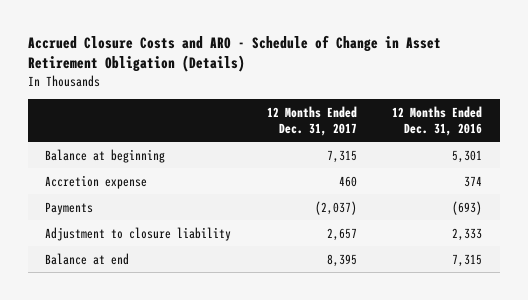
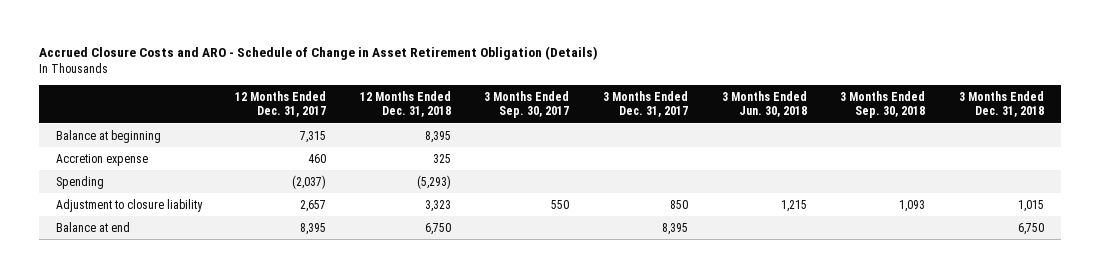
- | 12 Months Ended Dec. 31, 2017 | 12 Months Ended Dec. 31, 2016
+ | 12 Months Ended Dec. 31, 2017 | 12 Months Ended Dec. 31, 2018 | 3 Months Ended Sep. 30, 2017 | 3 Months Ended Dec. 31, 2017 | 3 Months Ended Jun. 30, 2018 | 3 Months Ended Sep. 30, 2018 | 3 Months Ended Dec. 31, 2018
- Payments | (2,037) | (693)
+ Spending | (2,037) | (5,293) | | | | |

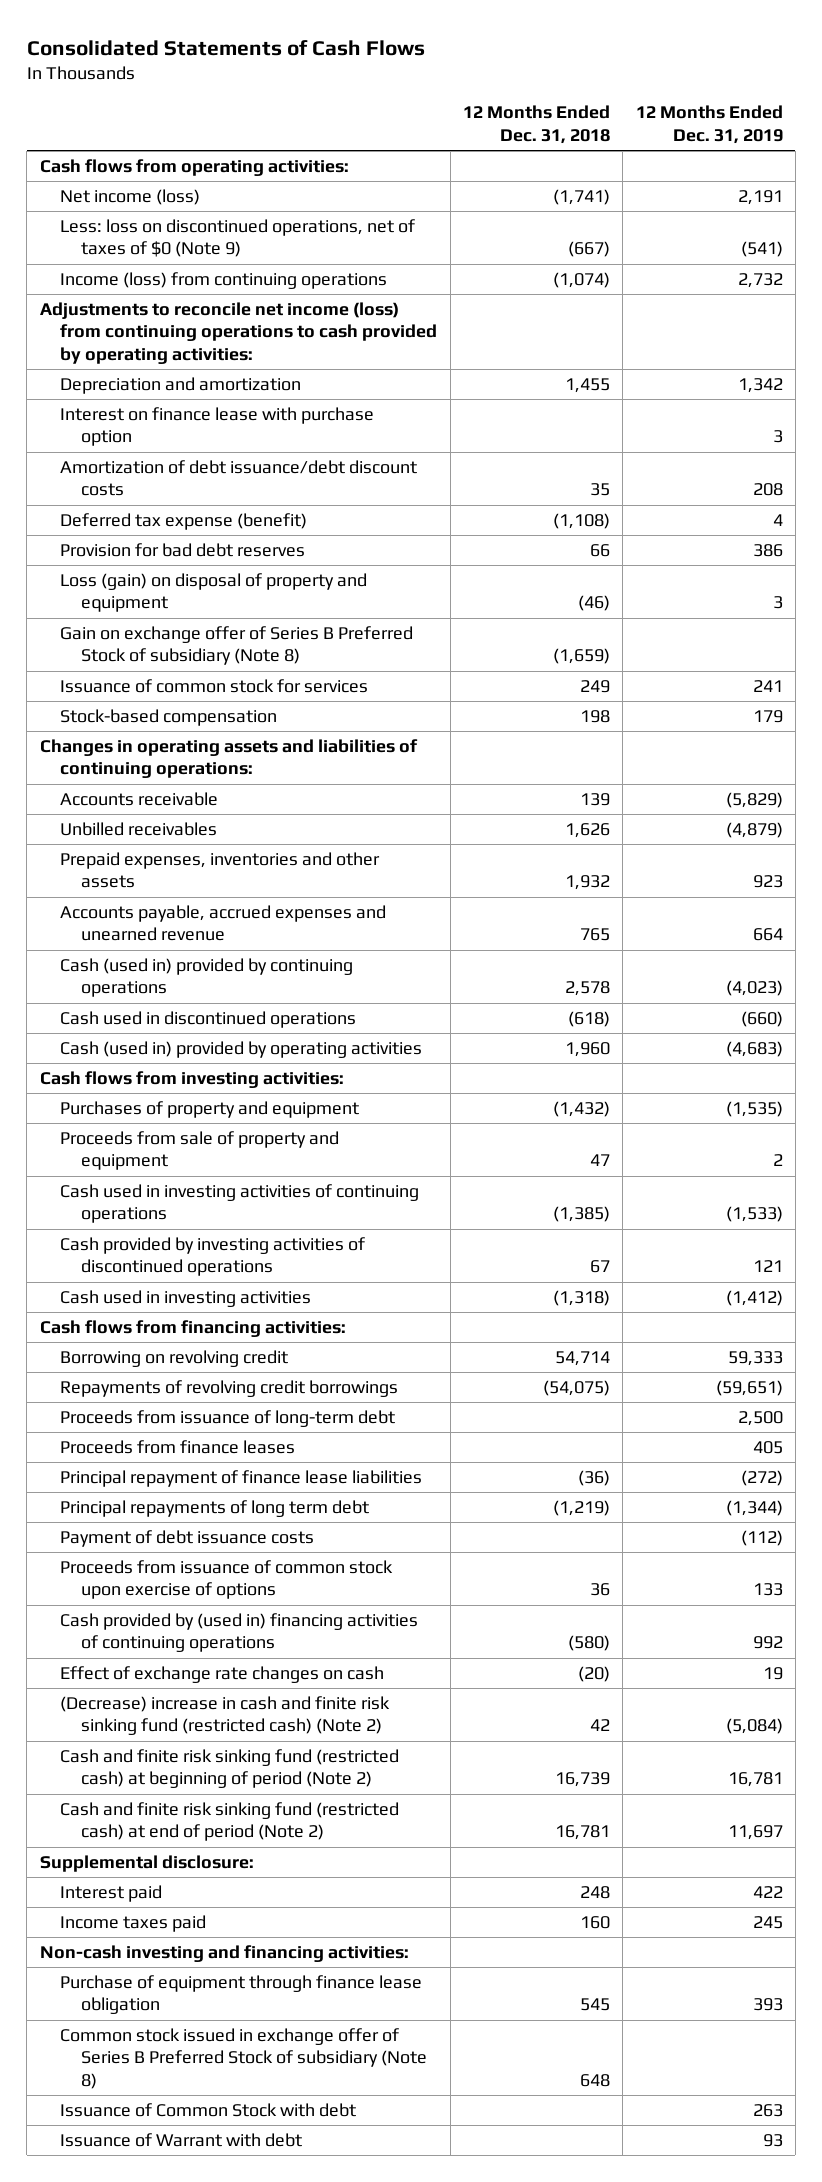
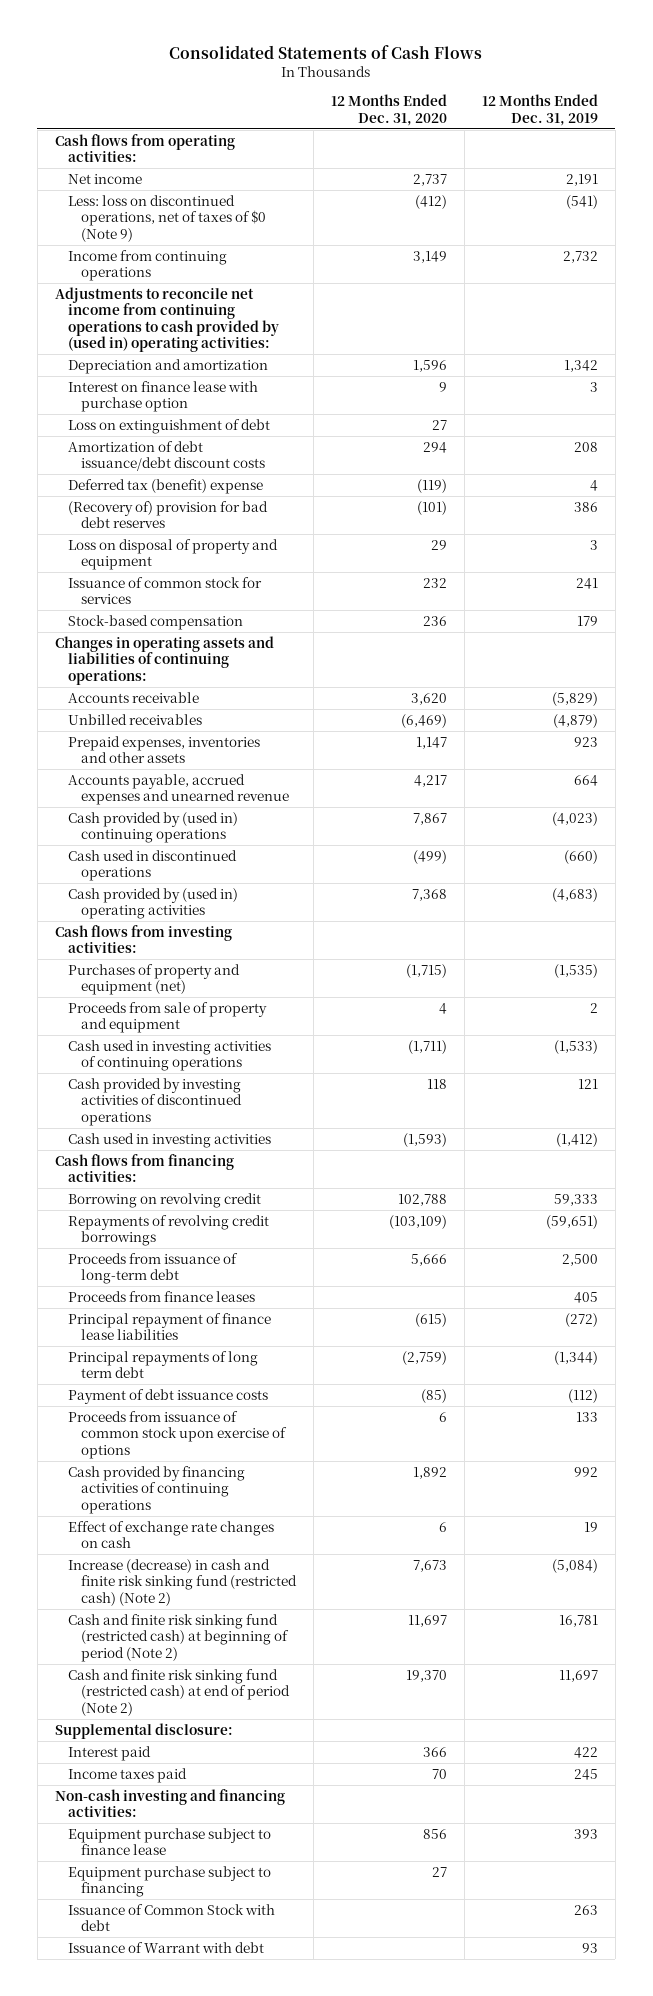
- | 12 Months Ended Dec. 31, 2018 | 12 Months Ended Dec. 31, 2019
+ | 12 Months Ended Dec. 31, 2020 | 12 Months Ended Dec. 31, 2019
- Net income (loss) | (1,741) | 2,191
+ Net income | 2,737 | 2,191
- Income (loss) from continuing operations | (1,074) | 2,732
- Adjustments to reconcile net income (loss) from continuing operations to cash provided by operating activities:
+ Income from continuing operations | 3,149 | 2,732
+ Adjustments to reconcile net income from continuing operations to cash provided by (used in) operating activities:
+ Loss on extinguishment of debt | 27 |
- Deferred tax expense (benefit) | (1,108) | 4
- Provision for bad debt reserves | 66 | 386
- Loss (gain) on disposal of property and equipment | (46) | 3
- Gain on exchange offer of Series B Preferred Stock of subsidiary (Note 8) | (1,659) |
+ Deferred tax (benefit) expense | (119) | 4
+ (Recovery of) provision for bad debt reserves | (101) | 386
+ Loss on disposal of property and equipment | 29 | 3
- Cash (used in) provided by continuing operations | 2,578 | (4,023)
+ Cash provided by (used in) continuing operations | 7,867 | (4,023)
- Cash (used in) provided by operating activities | 1,960 | (4,683)
+ Cash provided by (used in) operating activities | 7,368 | (4,683)
- Purchases of property and equipment | (1,432) | (1,535)
+ Purchases of property and equipment (net) | (1,715) | (1,535)
- Cash provided by (used in) financing activities of continuing operations | (580) | 992
+ Cash provided by financing activities of continuing operations | 1,892 | 992
- (Decrease) increase in cash and finite risk sinking fund (restricted cash) (Note 2) | 42 | (5,084)
+ Increase (decrease) in cash and finite risk sinking fund (restricted cash) (Note 2) | 7,673 | (5,084)
- Purchase of equipment through finance lease obligation | 545 | 393
- Common stock issued in exchange offer of Series B Preferred Stock of subsidiary (Note 8) | 648 |
+ Equipment purchase subject to finance lease | 856 | 393
+ Equipment purchase subject to financing | 27 |

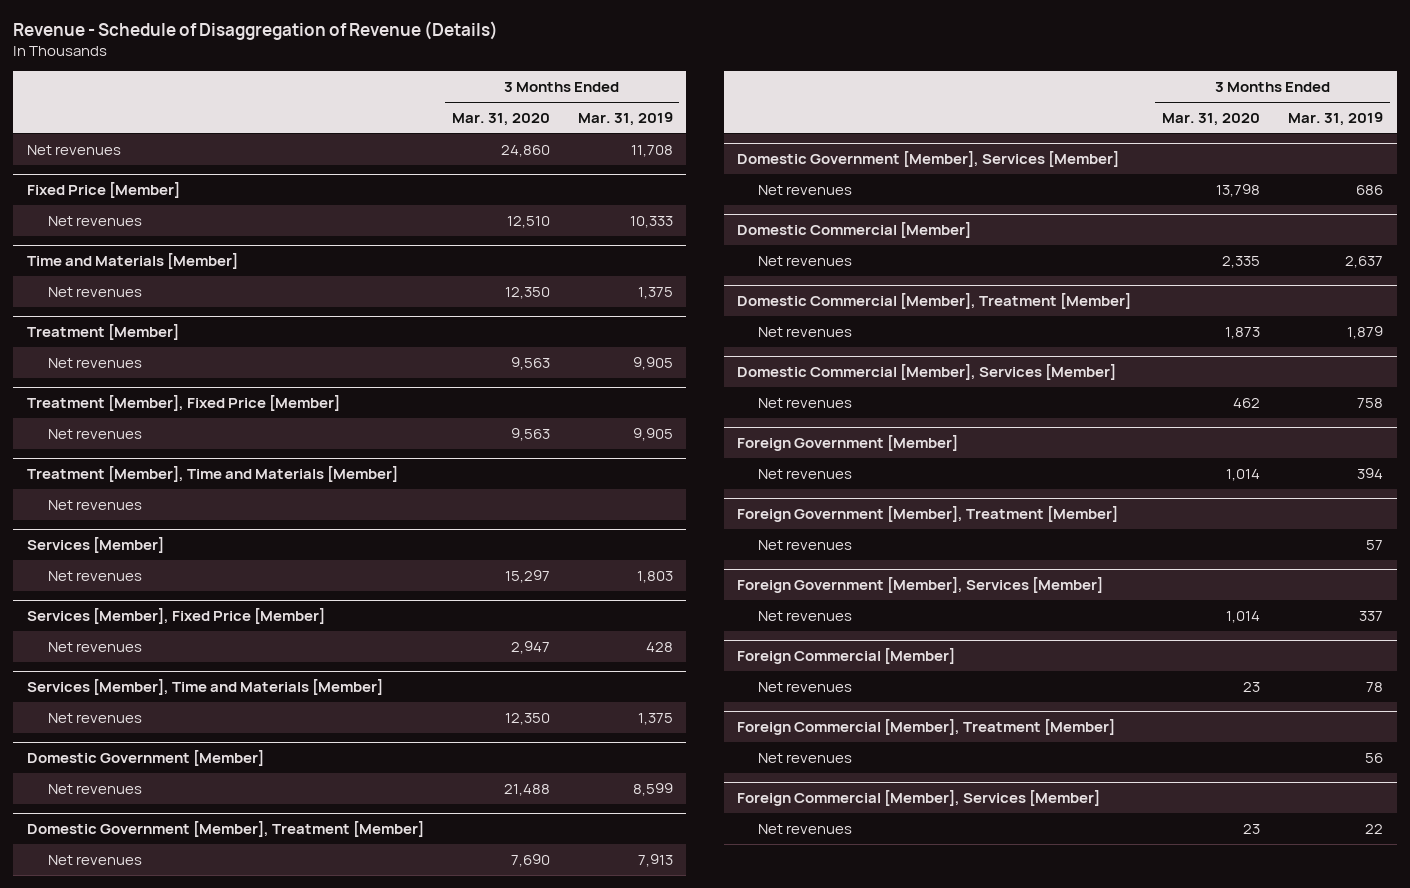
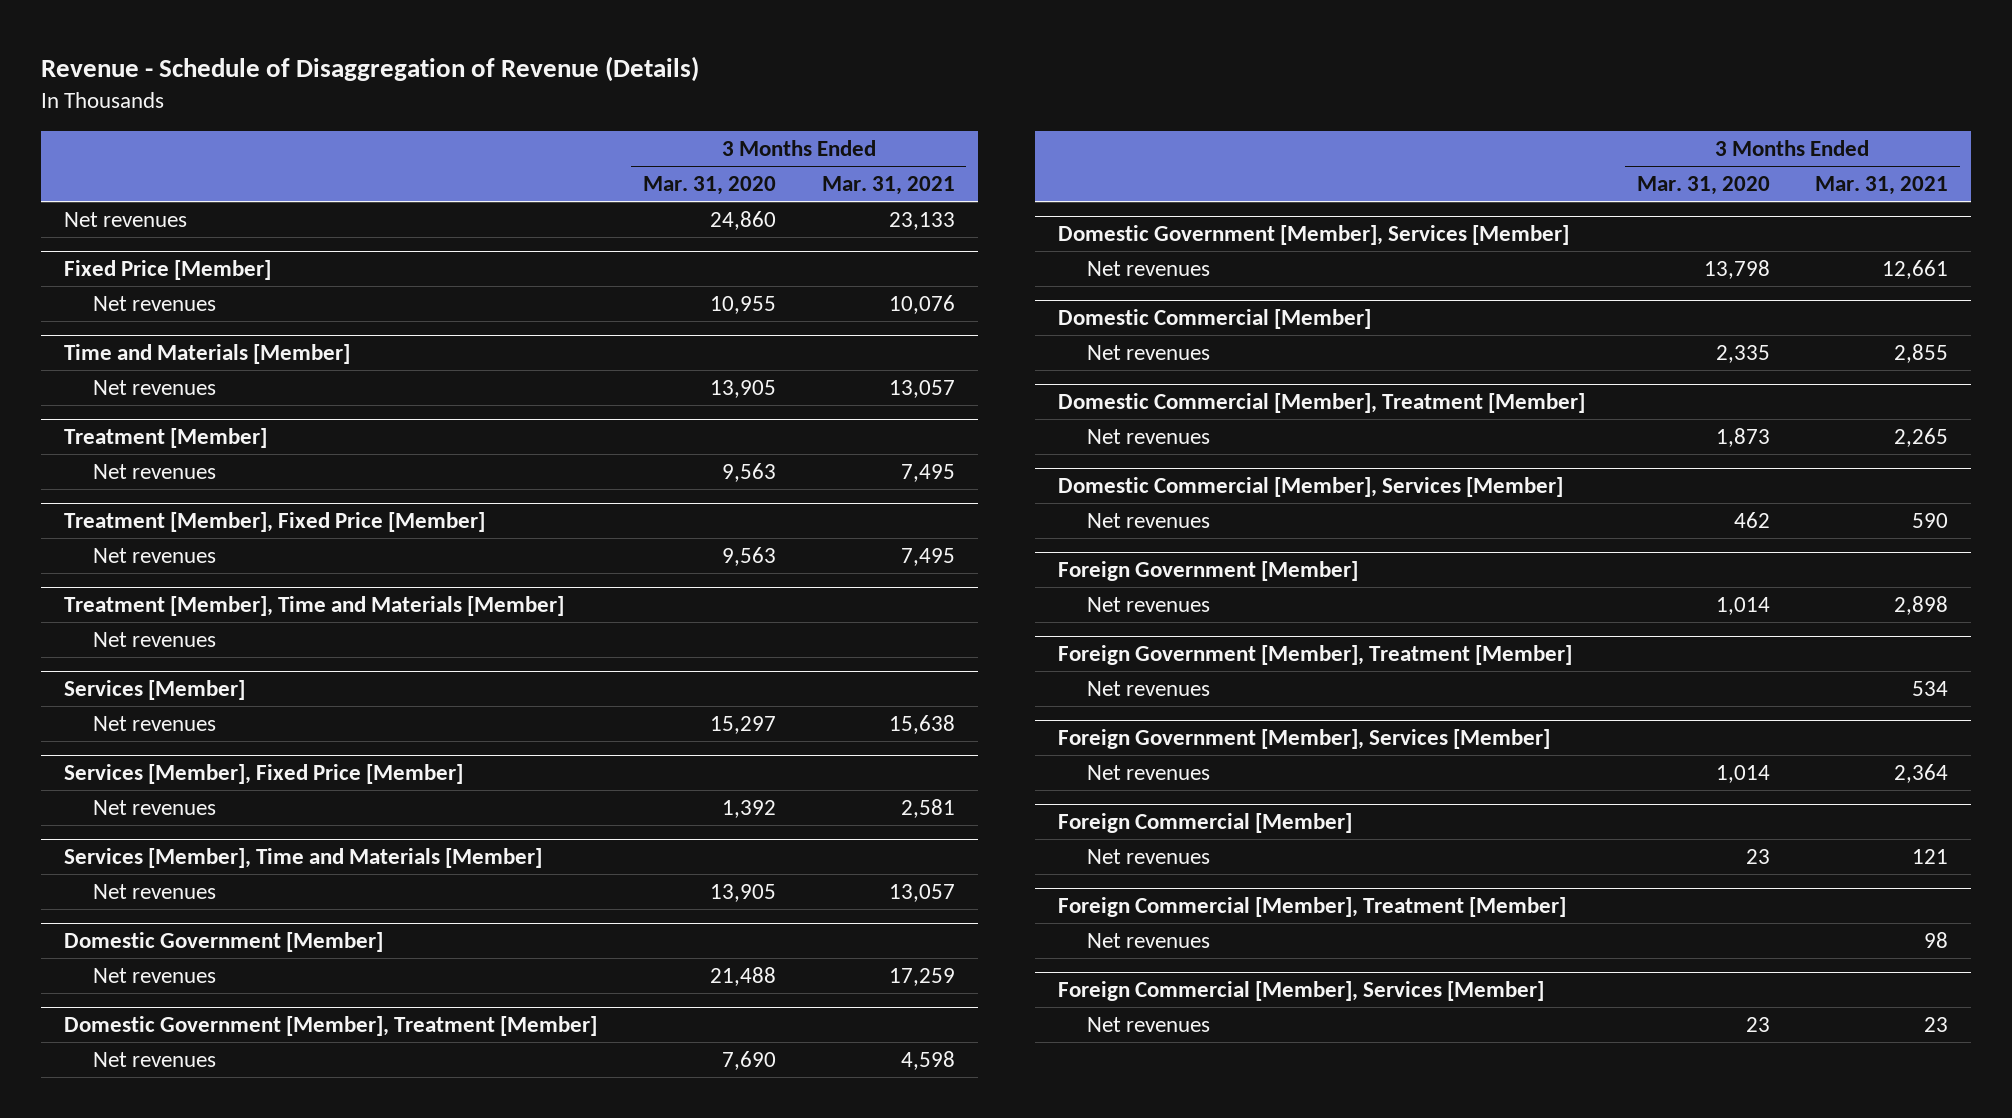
- | 3 Months Ended Mar. 31, 2020 | 3 Months Ended Mar. 31, 2019
+ | 3 Months Ended Mar. 31, 2020 | 3 Months Ended Mar. 31, 2021
@ Fixed Price [Member]
- Net revenues | 12,510 | 10,333
+ Net revenues | 10,955 | 10,076
@ Time and Materials [Member]
- Net revenues | 12,350 | 1,375
+ Net revenues | 13,905 | 13,057
@ Services [Member], Fixed Price [Member]
- Net revenues | 2,947 | 428
+ Net revenues | 1,392 | 2,581
@ Services [Member], Time and Materials [Member]
- Net revenues | 12,350 | 1,375
+ Net revenues | 13,905 | 13,057

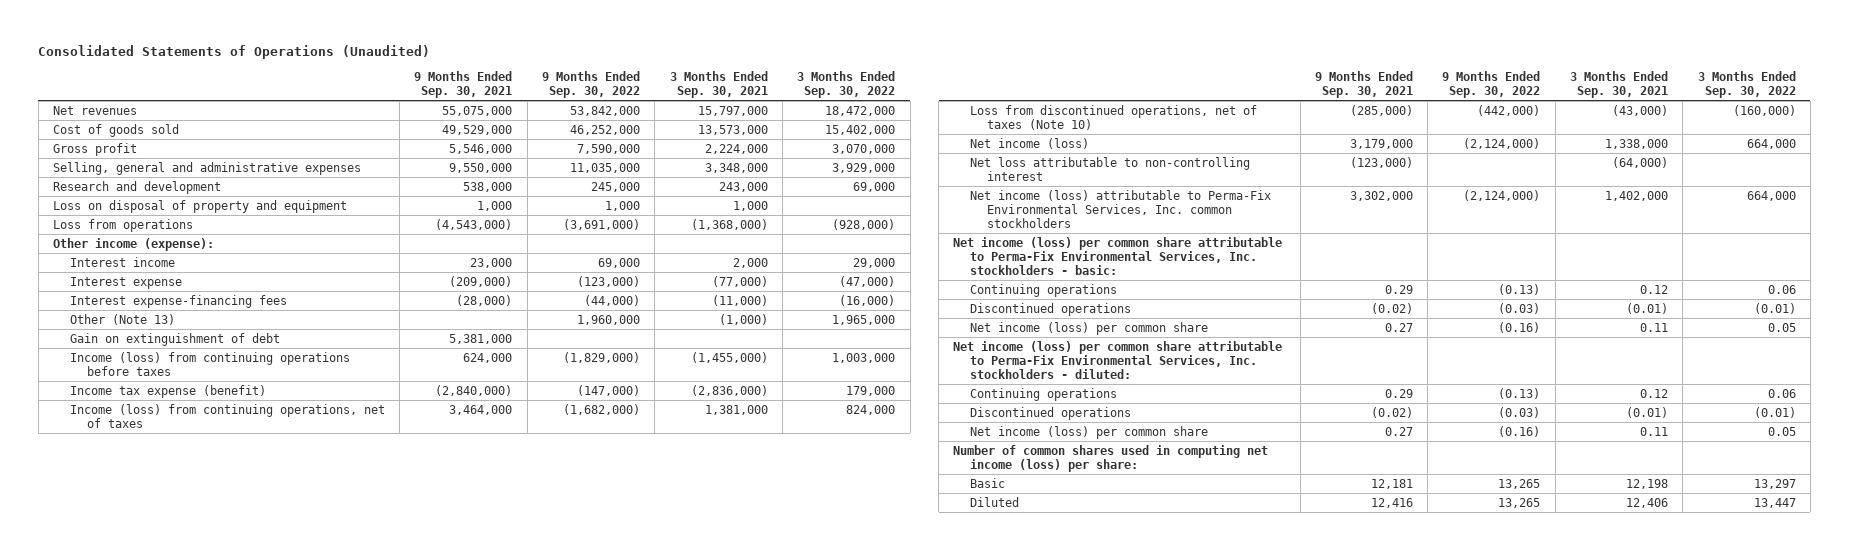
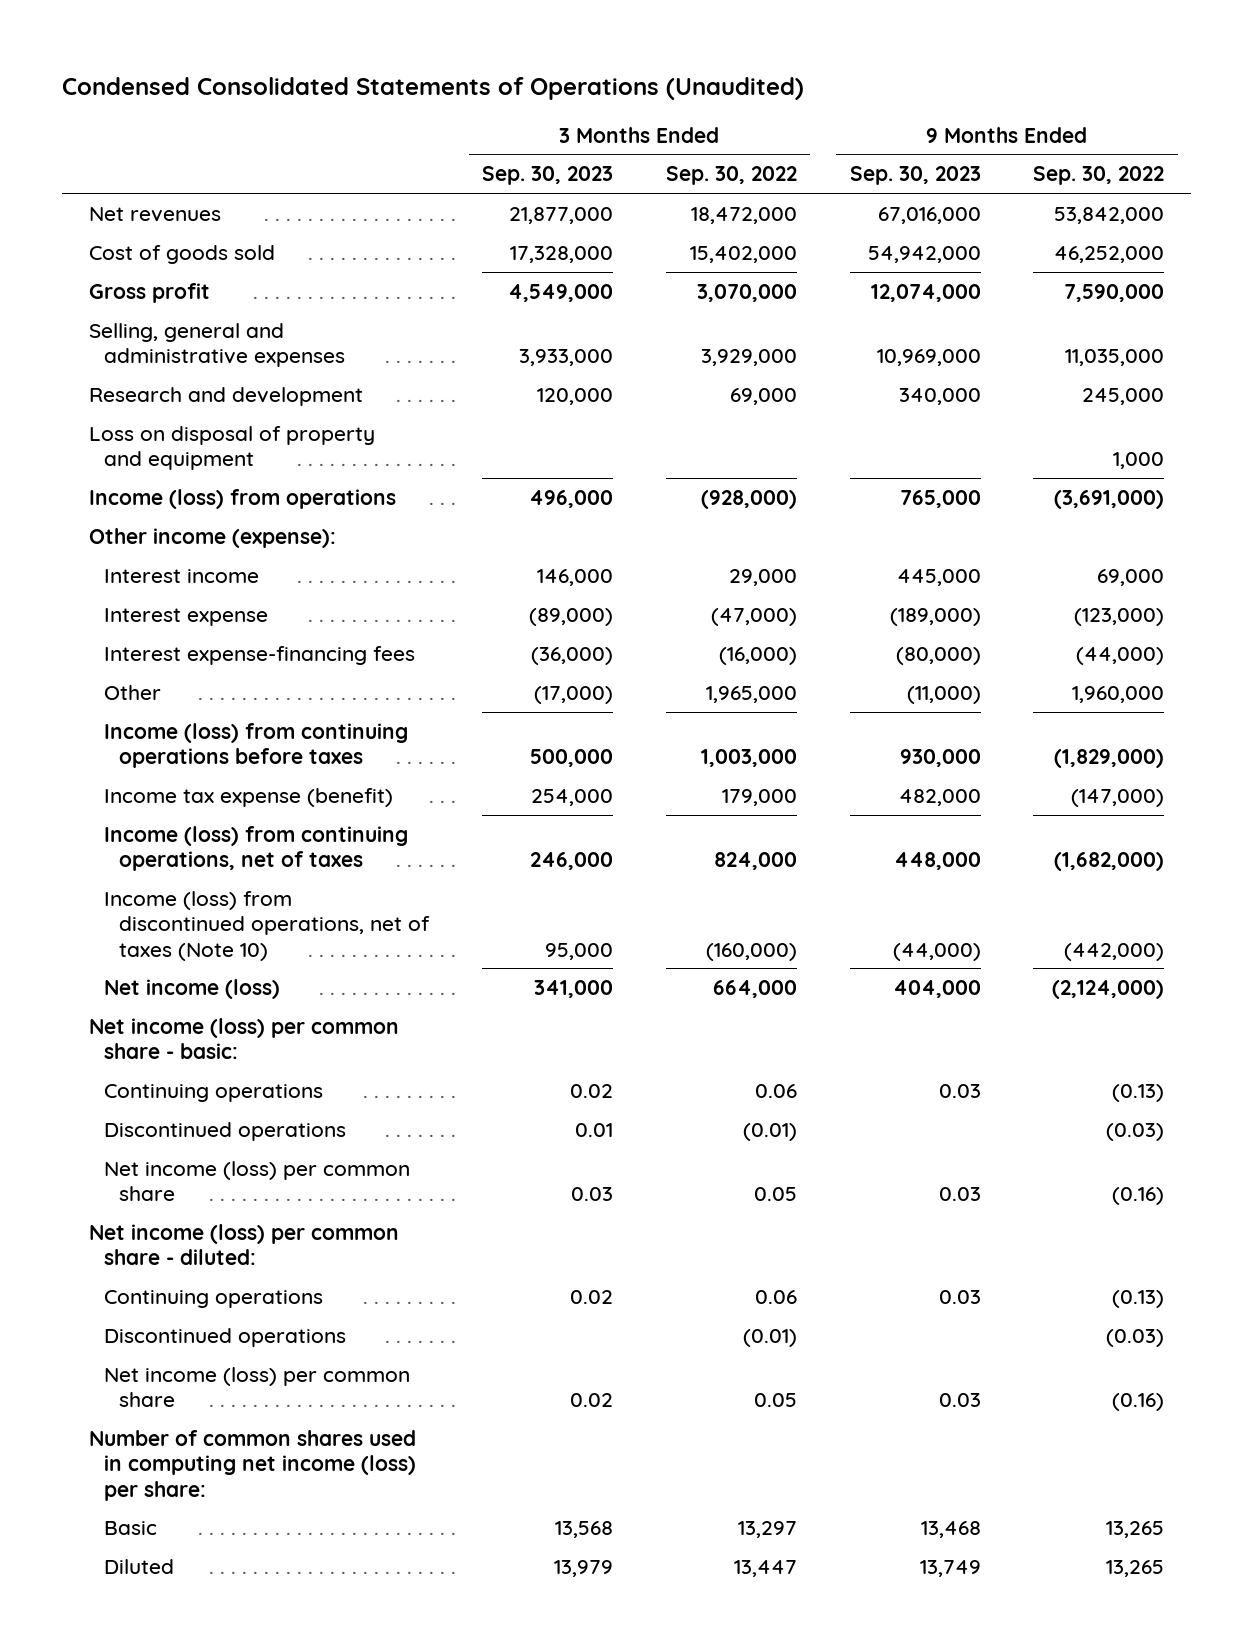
- Consolidated Statements of Operations (Unaudited)
+ Condensed Consolidated Statements of Operations (Unaudited)
- | 9 Months Ended Sep. 30, 2021 | 9 Months Ended Sep. 30, 2022 | 3 Months Ended Sep. 30, 2021 | 3 Months Ended Sep. 30, 2022
+ | 3 Months Ended Sep. 30, 2023 | 3 Months Ended Sep. 30, 2022 | 9 Months Ended Sep. 30, 2023 | 9 Months Ended Sep. 30, 2022
- Loss from operations | (4,543,000) | (3,691,000) | (1,368,000) | (928,000)
+ Income (loss) from operations | 496,000 | (928,000) | 765,000 | (3,691,000)
- Other (Note 13) | | 1,960,000 | (1,000) | 1,965,000
- Gain on extinguishment of debt | 5,381,000 | | |
+ Other | (17,000) | 1,965,000 | (11,000) | 1,960,000
- Loss from discontinued operations, net of taxes (Note 10) | (285,000) | (442,000) | (43,000) | (160,000)
+ Income (loss) from discontinued operations, net of taxes (Note 10) | 95,000 | (160,000) | (44,000) | (442,000)
- Net loss attributable to non-controlling interest | (123,000) | | (64,000) |
- Net income (loss) attributable to Perma-Fix Environmental Services, Inc. common stockholders | 3,302,000 | (2,124,000) | 1,402,000 | 664,000
- Net income (loss) per common share attributable to Perma-Fix Environmental Services, Inc. stockholders - basic:
+ Net income (loss) per common share - basic:
- Net income (loss) per common share attributable to Perma-Fix Environmental Services, Inc. stockholders - diluted:
+ Net income (loss) per common share - diluted:

